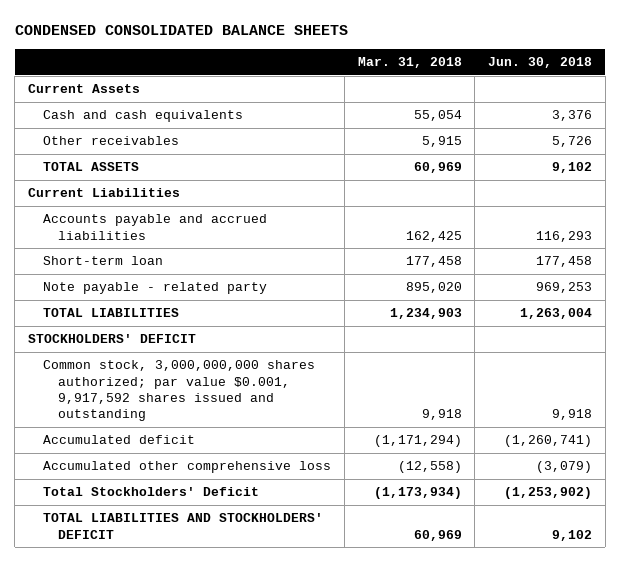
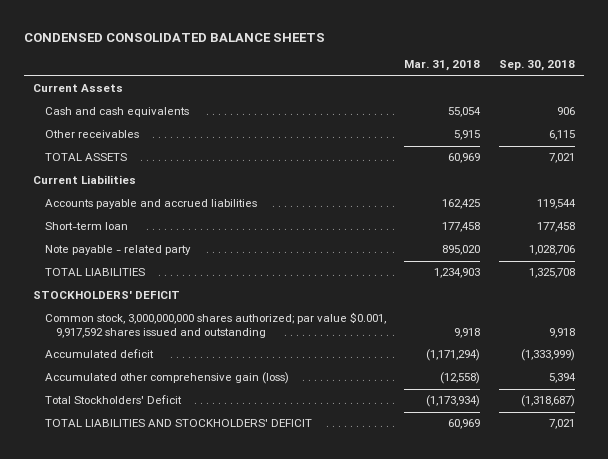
- | Mar. 31, 2018 | Jun. 30, 2018
+ | Mar. 31, 2018 | Sep. 30, 2018
- Accumulated other comprehensive loss | (12,558) | (3,079)
+ Accumulated other comprehensive gain (loss) | (12,558) | 5,394

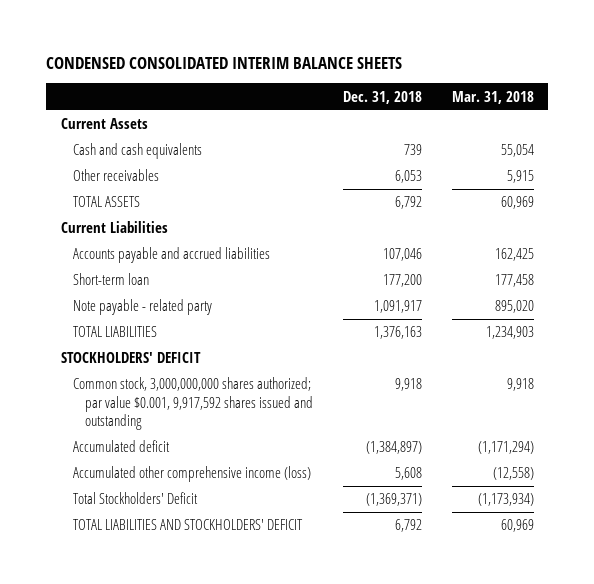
- CONDENSED CONSOLIDATED BALANCE SHEETS
+ CONDENSED CONSOLIDATED INTERIM BALANCE SHEETS
- | Mar. 31, 2018 | Sep. 30, 2018
+ | Dec. 31, 2018 | Mar. 31, 2018
- Accumulated other comprehensive gain (loss) | (12,558) | 5,394
+ Accumulated other comprehensive income (loss) | 5,608 | (12,558)

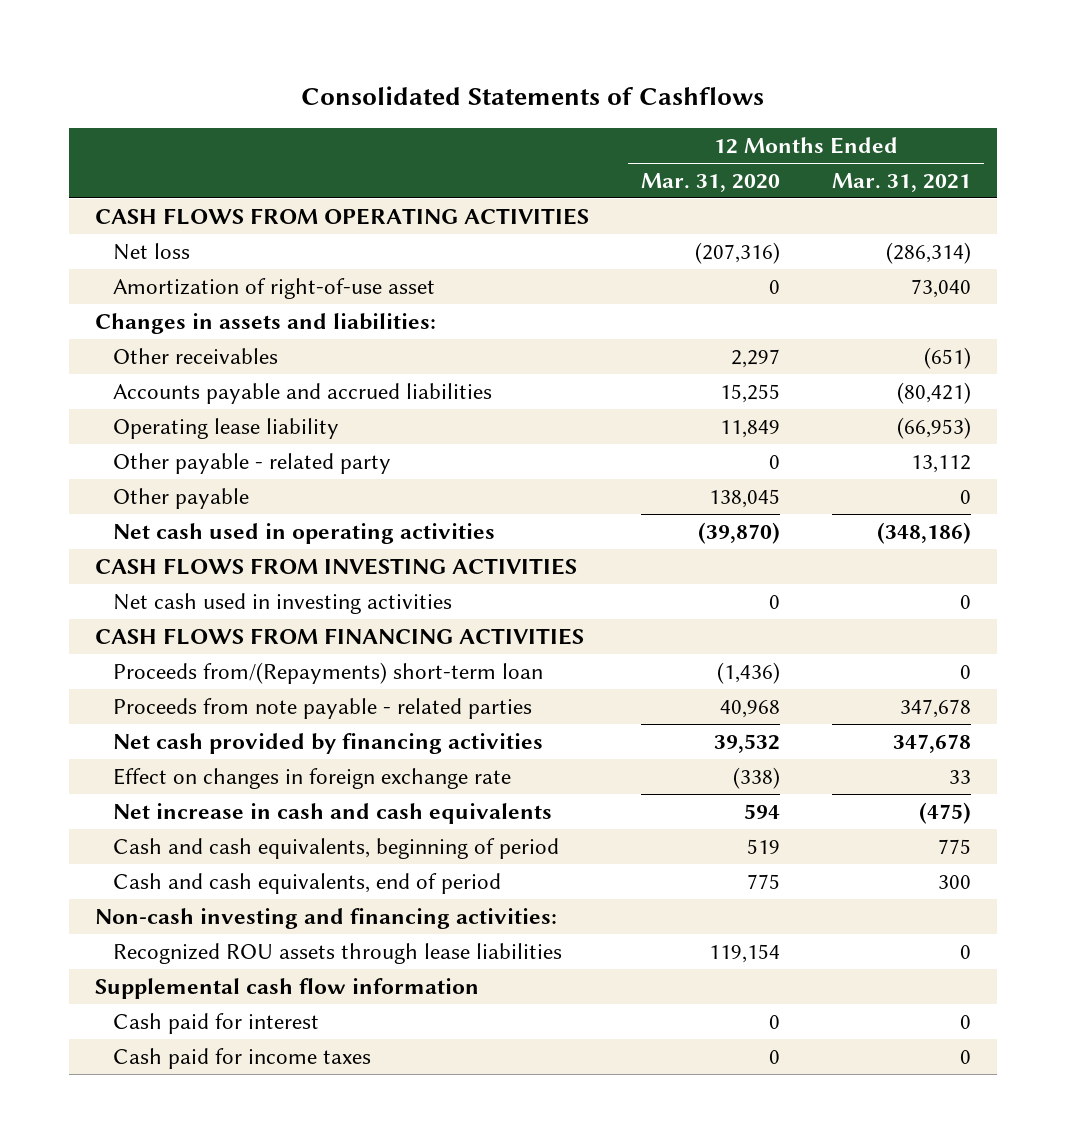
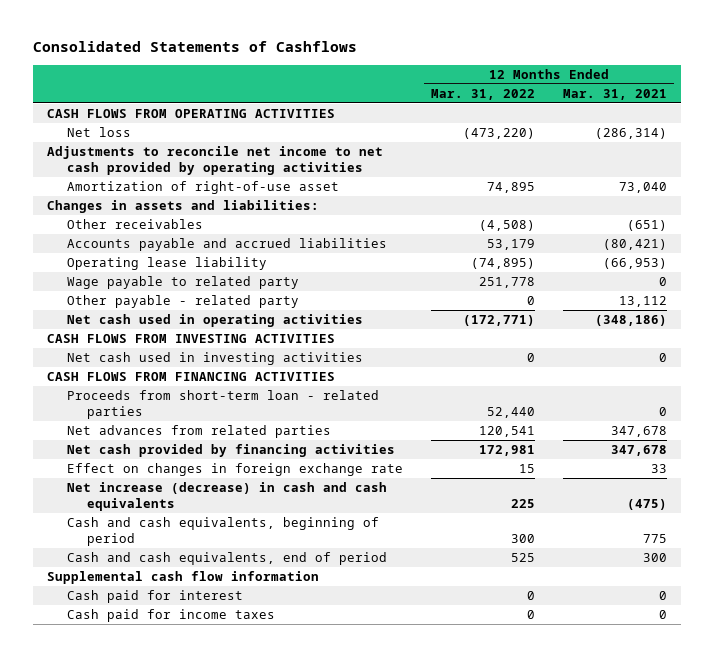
- | 12 Months Ended Mar. 31, 2020 | 12 Months Ended Mar. 31, 2021
+ | 12 Months Ended Mar. 31, 2022 | 12 Months Ended Mar. 31, 2021
+ Adjustments to reconcile net income to net cash provided by operating activities
+ Wage payable to related party | 251,778 | 0
- Other payable | 138,045 | 0
- Proceeds from/(Repayments) short-term loan | (1,436) | 0
- Proceeds from note payable - related parties | 40,968 | 347,678
+ Proceeds from short-term loan - related parties | 52,440 | 0
+ Net advances from related parties | 120,541 | 347,678
- Net increase in cash and cash equivalents | 594 | (475)
+ Net increase (decrease) in cash and cash equivalents | 225 | (475)
- Non-cash investing and financing activities:
- Recognized ROU assets through lease liabilities | 119,154 | 0

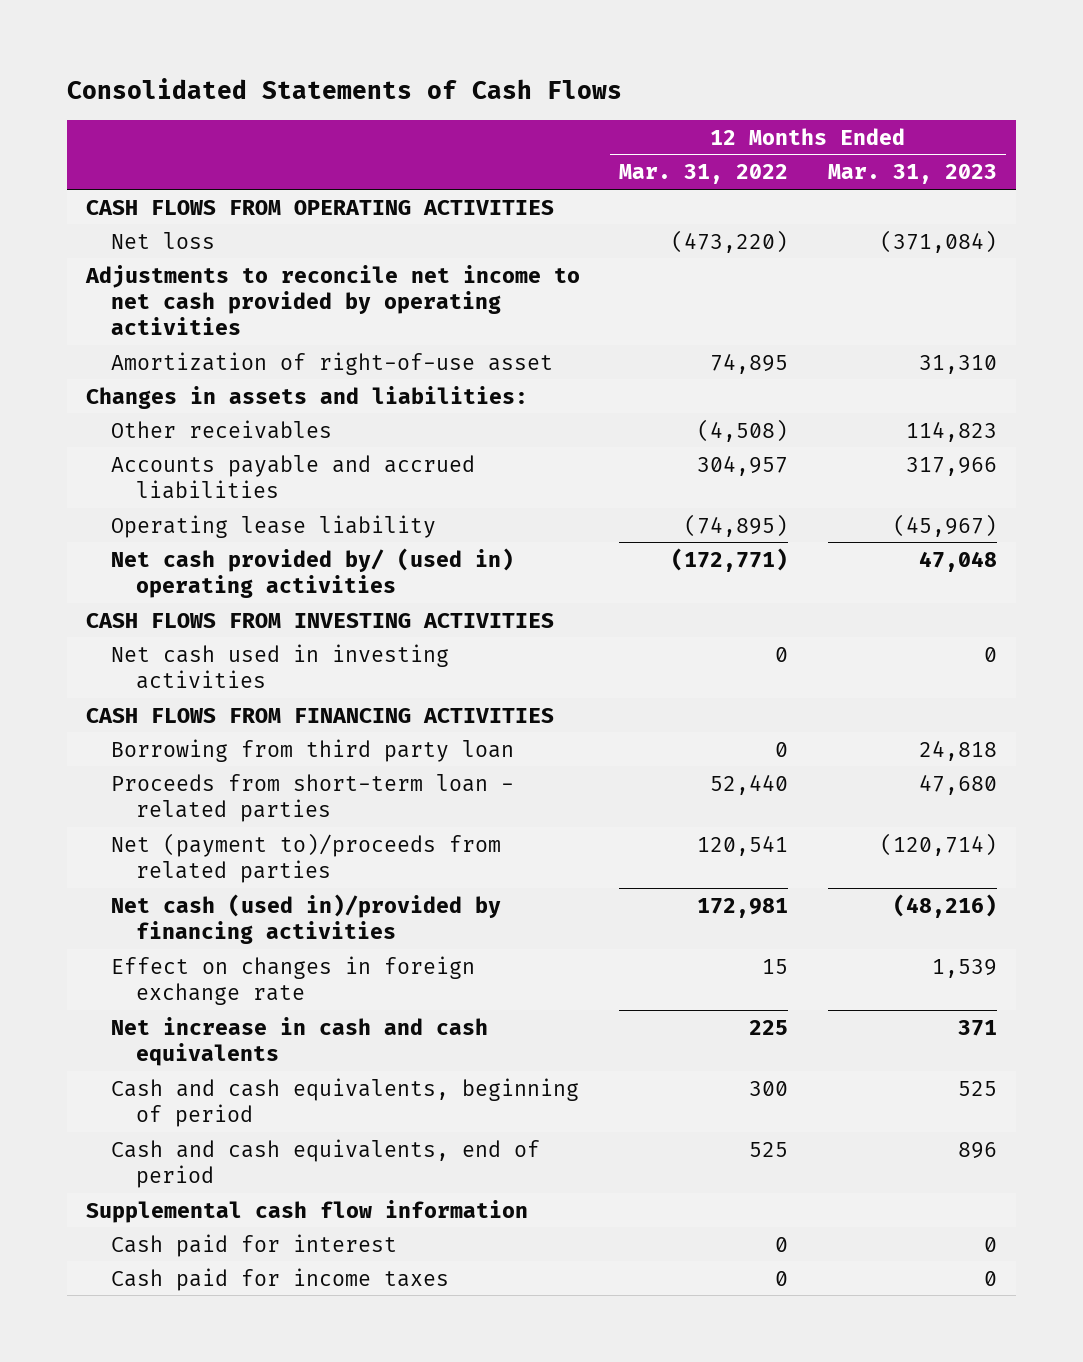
- Consolidated Statements of Cashflows
+ Consolidated Statements of Cash Flows
- | 12 Months Ended Mar. 31, 2022 | 12 Months Ended Mar. 31, 2021
+ | 12 Months Ended Mar. 31, 2022 | 12 Months Ended Mar. 31, 2023
- Accounts payable and accrued liabilities | 53,179 | (80,421)
+ Accounts payable and accrued liabilities | 304,957 | 317,966
- Wage payable to related party | 251,778 | 0
- Other payable - related party | 0 | 13,112
- Net cash used in operating activities | (172,771) | (348,186)
+ Net cash provided by/ (used in) operating activities | (172,771) | 47,048
+ Borrowing from third party loan | 0 | 24,818
- Net advances from related parties | 120,541 | 347,678
- Net cash provided by financing activities | 172,981 | 347,678
+ Net (payment to)/proceeds from related parties | 120,541 | (120,714)
+ Net cash (used in)/provided by financing activities | 172,981 | (48,216)
- Net increase (decrease) in cash and cash equivalents | 225 | (475)
+ Net increase in cash and cash equivalents | 225 | 371

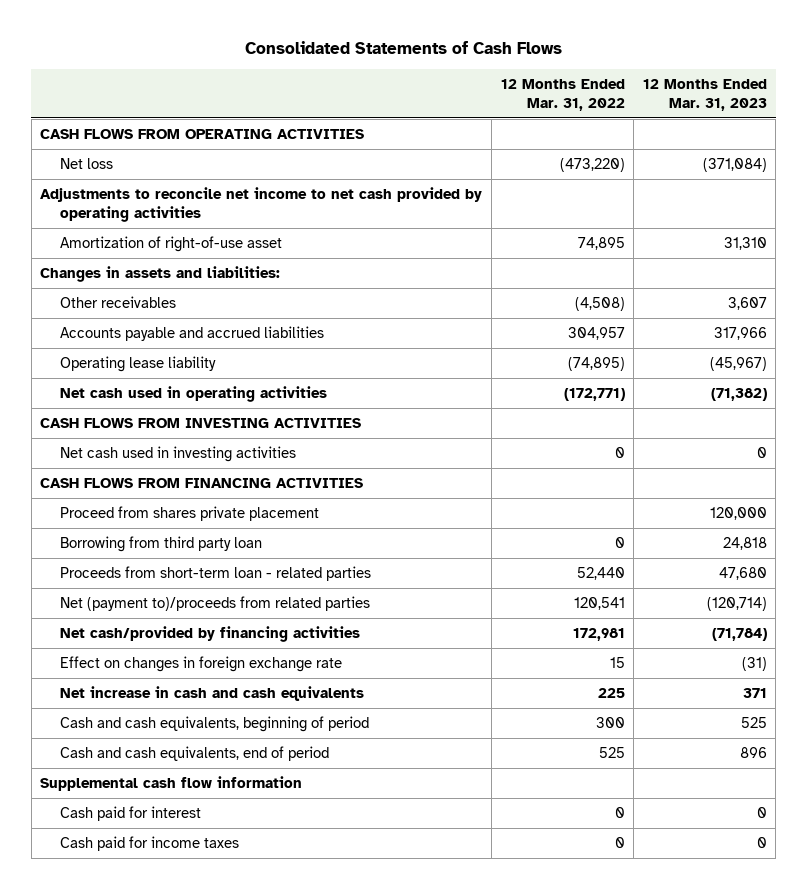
- Other receivables | (4,508) | 114,823
+ Other receivables | (4,508) | 3,607
- Net cash provided by/ (used in) operating activities | (172,771) | 47,048
+ Net cash used in operating activities | (172,771) | (71,382)
+ Proceed from shares private placement | | 120,000
- Net cash (used in)/provided by financing activities | 172,981 | (48,216)
- Effect on changes in foreign exchange rate | 15 | 1,539
+ Net cash/provided by financing activities | 172,981 | (71,784)
+ Effect on changes in foreign exchange rate | 15 | (31)

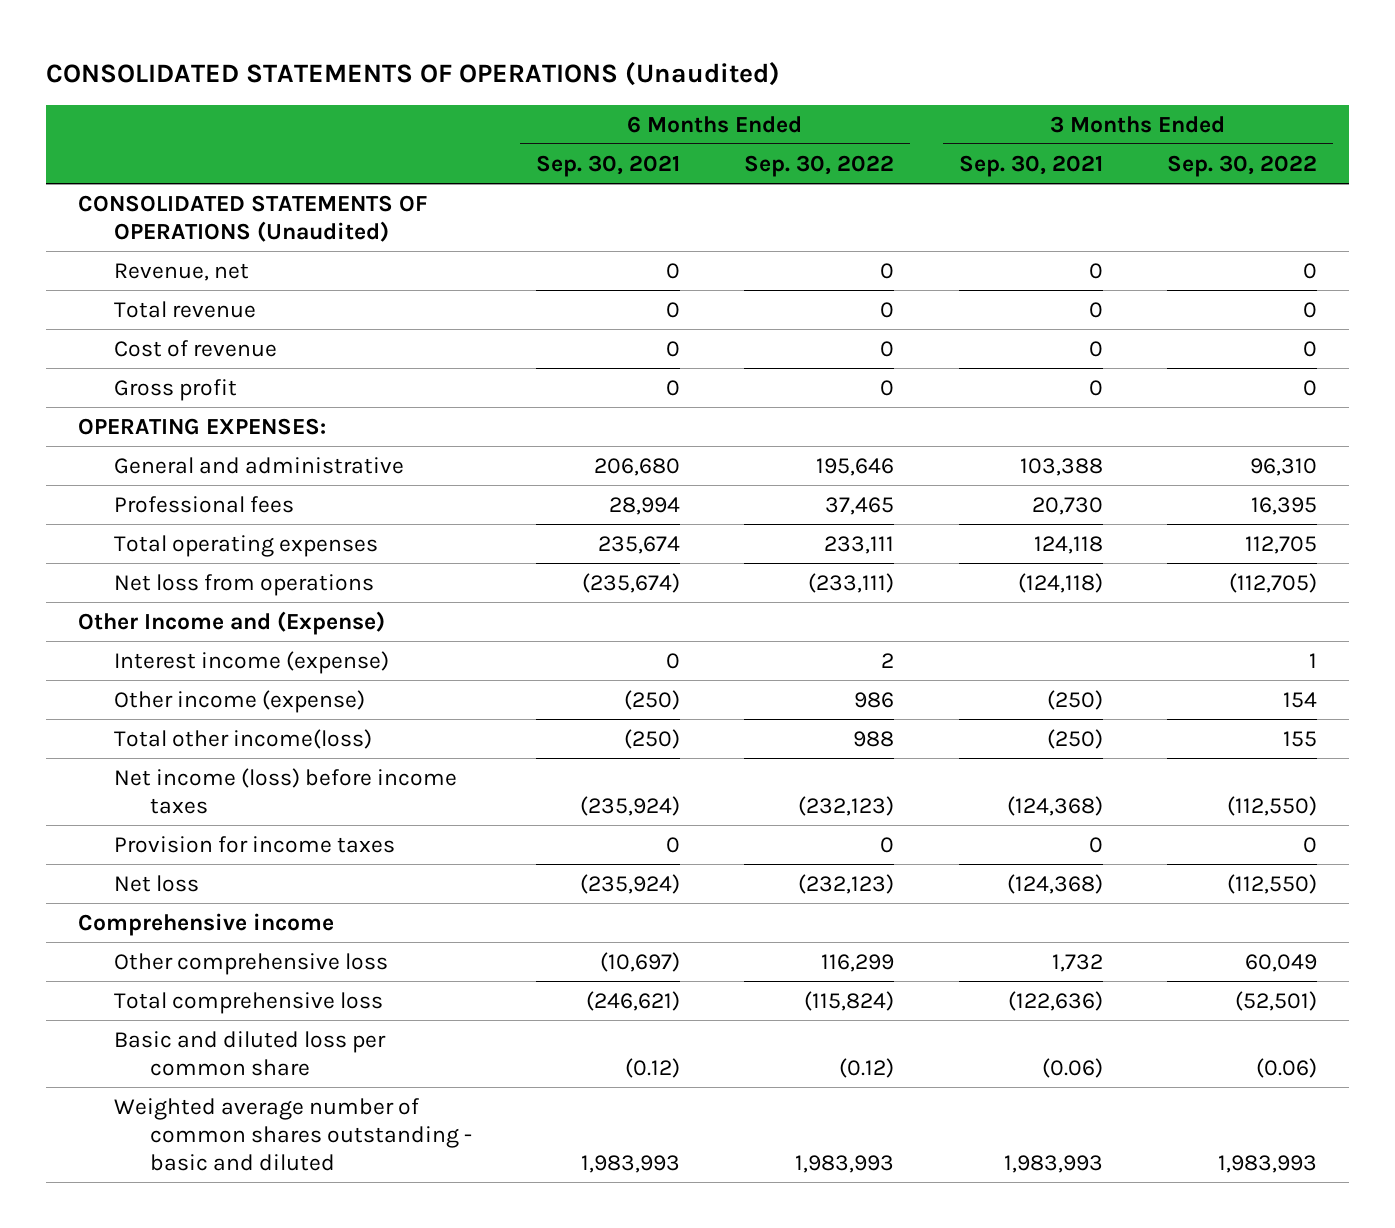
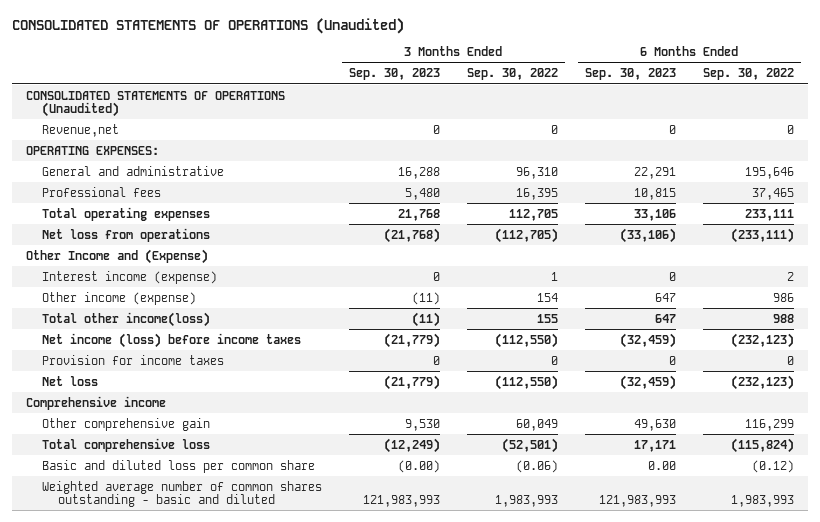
- | 6 Months Ended Sep. 30, 2021 | 6 Months Ended Sep. 30, 2022 | 3 Months Ended Sep. 30, 2021 | 3 Months Ended Sep. 30, 2022
+ | 3 Months Ended Sep. 30, 2023 | 3 Months Ended Sep. 30, 2022 | 6 Months Ended Sep. 30, 2023 | 6 Months Ended Sep. 30, 2022
- Revenue, net | 0 | 0 | 0 | 0
- Total revenue | 0 | 0 | 0 | 0
- Cost of revenue | 0 | 0 | 0 | 0
- Gross profit | 0 | 0 | 0 | 0
+ Revenue,net | 0 | 0 | 0 | 0
- Other comprehensive loss | (10,697) | 116,299 | 1,732 | 60,049
+ Other comprehensive gain | 9,530 | 60,049 | 49,630 | 116,299

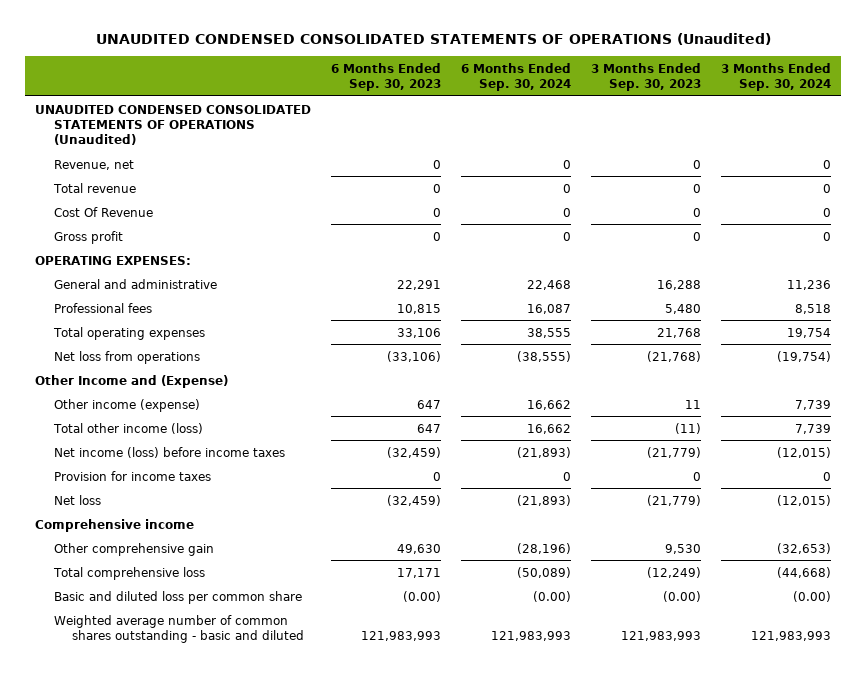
- CONSOLIDATED STATEMENTS OF OPERATIONS (Unaudited)
+ UNAUDITED CONDENSED CONSOLIDATED STATEMENTS OF OPERATIONS (Unaudited)
- | 3 Months Ended Sep. 30, 2023 | 3 Months Ended Sep. 30, 2022 | 6 Months Ended Sep. 30, 2023 | 6 Months Ended Sep. 30, 2022
+ | 6 Months Ended Sep. 30, 2023 | 6 Months Ended Sep. 30, 2024 | 3 Months Ended Sep. 30, 2023 | 3 Months Ended Sep. 30, 2024
- CONSOLIDATED STATEMENTS OF OPERATIONS (Unaudited)
- Revenue,net | 0 | 0 | 0 | 0
+ UNAUDITED CONDENSED CONSOLIDATED STATEMENTS OF OPERATIONS (Unaudited)
+ Revenue, net | 0 | 0 | 0 | 0
+ Total revenue | 0 | 0 | 0 | 0
+ Cost Of Revenue | 0 | 0 | 0 | 0
+ Gross profit | 0 | 0 | 0 | 0
- Interest income (expense) | 0 | 1 | 0 | 2
- Other income (expense) | (11) | 154 | 647 | 986
- Total other income(loss) | (11) | 155 | 647 | 988
+ Other income (expense) | 647 | 16,662 | 11 | 7,739
+ Total other income (loss) | 647 | 16,662 | (11) | 7,739
- Basic and diluted loss per common share | (0.00) | (0.06) | 0.00 | (0.12)
+ Basic and diluted loss per common share | (0.00) | (0.00) | (0.00) | (0.00)

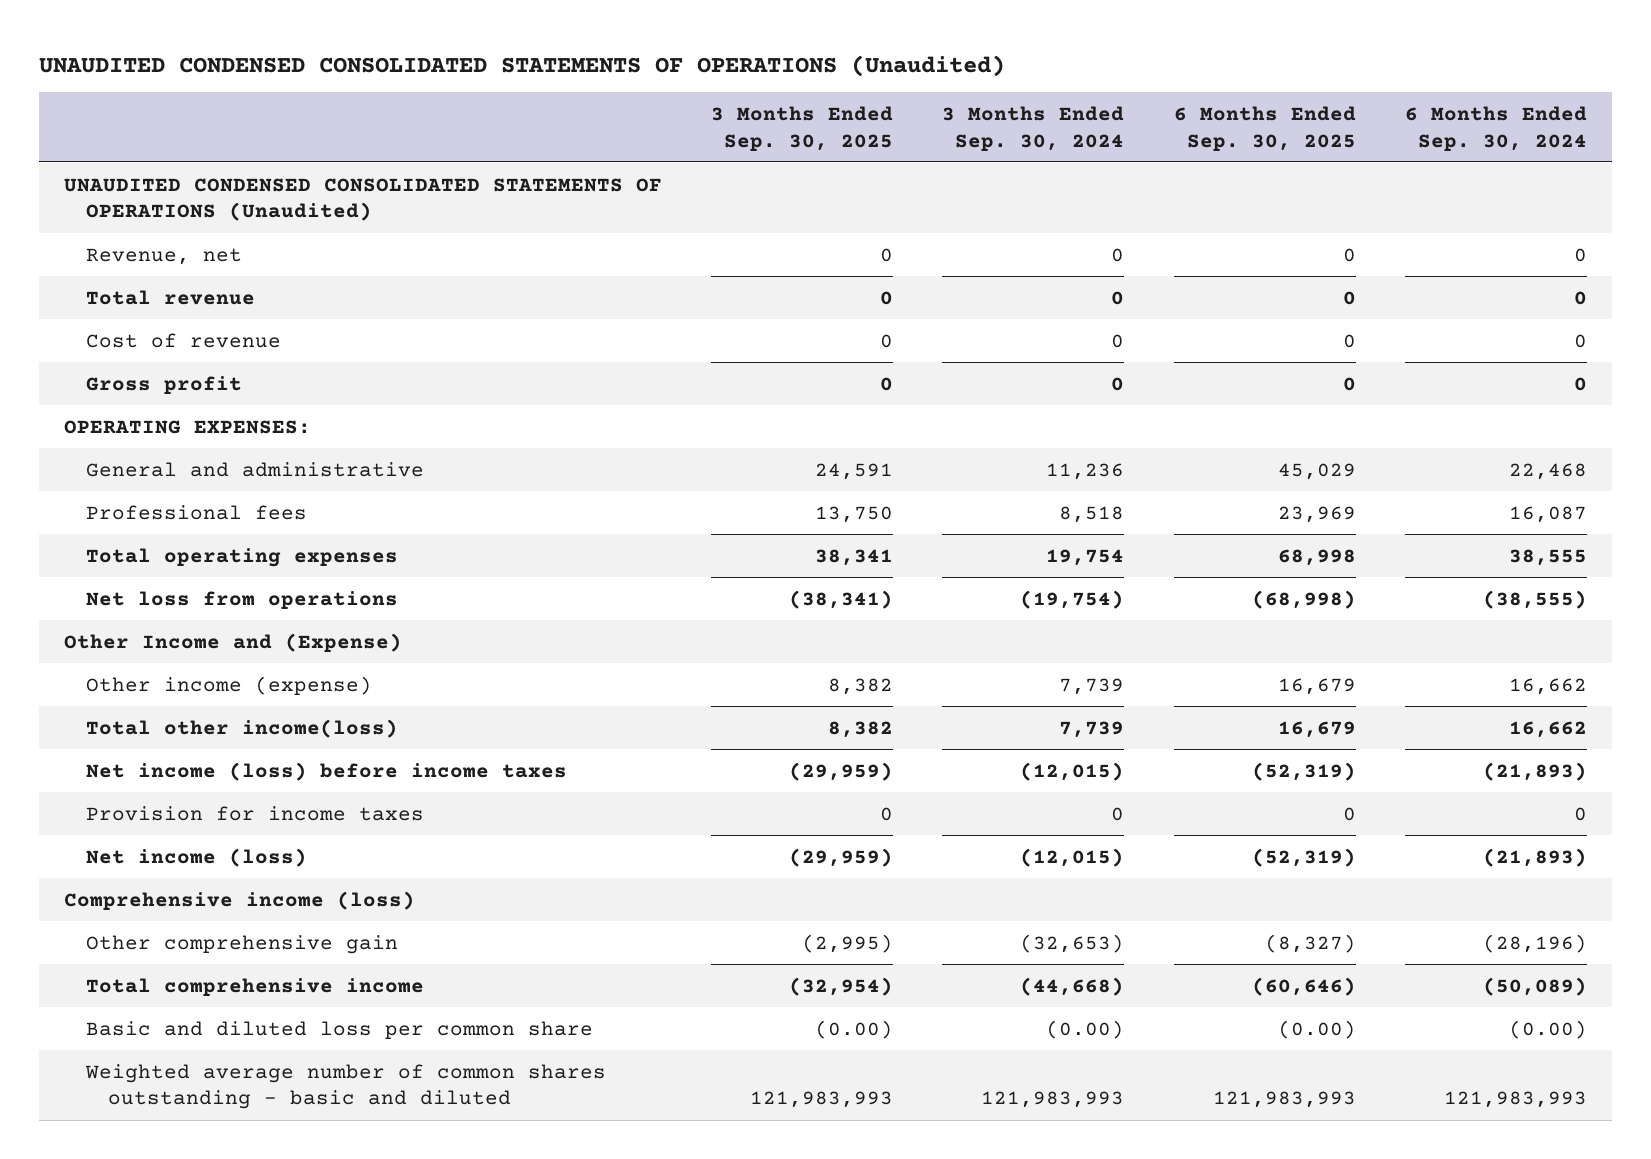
- | 6 Months Ended Sep. 30, 2023 | 6 Months Ended Sep. 30, 2024 | 3 Months Ended Sep. 30, 2023 | 3 Months Ended Sep. 30, 2024
+ | 3 Months Ended Sep. 30, 2025 | 3 Months Ended Sep. 30, 2024 | 6 Months Ended Sep. 30, 2025 | 6 Months Ended Sep. 30, 2024
- Cost Of Revenue | 0 | 0 | 0 | 0
+ Cost of revenue | 0 | 0 | 0 | 0
- Total other income (loss) | 647 | 16,662 | (11) | 7,739
+ Total other income(loss) | 8,382 | 7,739 | 16,679 | 16,662
- Net loss | (32,459) | (21,893) | (21,779) | (12,015)
- Comprehensive income
+ Net income (loss) | (29,959) | (12,015) | (52,319) | (21,893)
+ Comprehensive income (loss)
- Total comprehensive loss | 17,171 | (50,089) | (12,249) | (44,668)
+ Total comprehensive income | (32,954) | (44,668) | (60,646) | (50,089)

